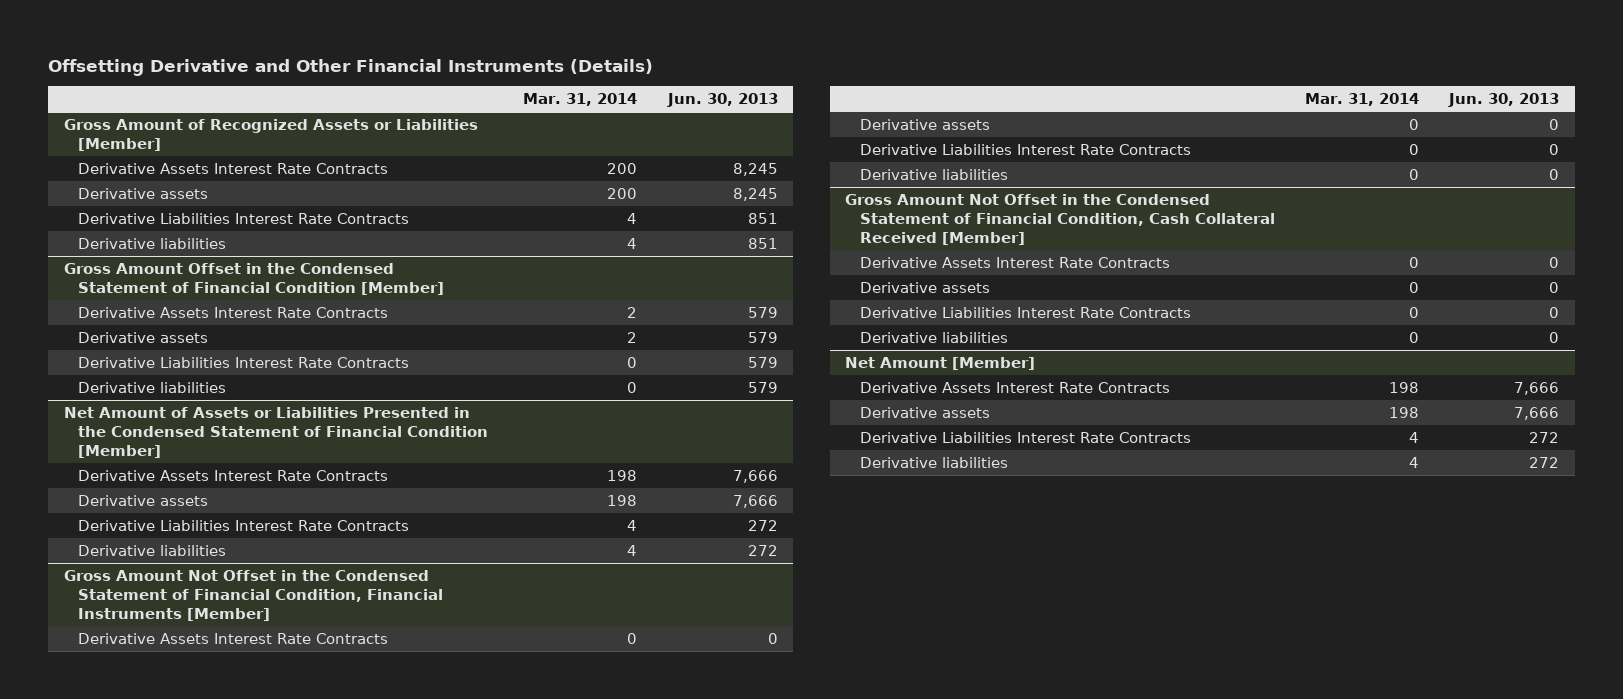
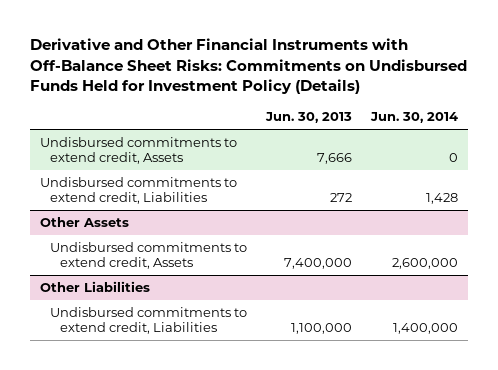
- Offsetting Derivative and Other Financial Instruments (Details)
+ Derivative and Other Financial Instruments with Off-Balance Sheet Risks: Commitments on Undisbursed Funds Held for Investment Policy (Details)
- | Mar. 31, 2014 | Jun. 30, 2013
+ | Jun. 30, 2013 | Jun. 30, 2014
- Gross Amount of Recognized Assets or Liabilities [Member]
- Derivative Assets Interest Rate Contracts | 200 | 8,245
- Derivative assets | 200 | 8,245
- Derivative Liabilities Interest Rate Contracts | 4 | 851
- Derivative liabilities | 4 | 851
- Gross Amount Offset in the Condensed Statement of Financial Condition [Member]
- Derivative Assets Interest Rate Contracts | 2 | 579
- Derivative assets | 2 | 579
- Derivative Liabilities Interest Rate Contracts | 0 | 579
- Derivative liabilities | 0 | 579
- Net Amount of Assets or Liabilities Presented in the Condensed Statement of Financial Condition [Member]
- Derivative Assets Interest Rate Contracts | 198 | 7,666
- Derivative assets | 198 | 7,666
- Derivative Liabilities Interest Rate Contracts | 4 | 272
- Derivative liabilities | 4 | 272
- Gross Amount Not Offset in the Condensed Statement of Financial Condition, Financial Instruments [Member]
- Derivative Assets Interest Rate Contracts | 0 | 0
- Derivative assets | 0 | 0
- Derivative Liabilities Interest Rate Contracts | 0 | 0
- Derivative liabilities | 0 | 0
- Gross Amount Not Offset in the Condensed Statement of Financial Condition, Cash Collateral Received [Member]
- Derivative Assets Interest Rate Contracts | 0 | 0
- Derivative assets | 0 | 0
- Derivative Liabilities Interest Rate Contracts | 0 | 0
- Derivative liabilities | 0 | 0
- Net Amount [Member]
- Derivative Assets Interest Rate Contracts | 198 | 7,666
- Derivative assets | 198 | 7,666
- Derivative Liabilities Interest Rate Contracts | 4 | 272
- Derivative liabilities | 4 | 272
+ Undisbursed commitments to extend credit, Assets | 7,666 | 0
+ Undisbursed commitments to extend credit, Liabilities | 272 | 1,428
+ Other Assets
+ Undisbursed commitments to extend credit, Assets | 7,400,000 | 2,600,000
+ Other Liabilities
+ Undisbursed commitments to extend credit, Liabilities | 1,100,000 | 1,400,000

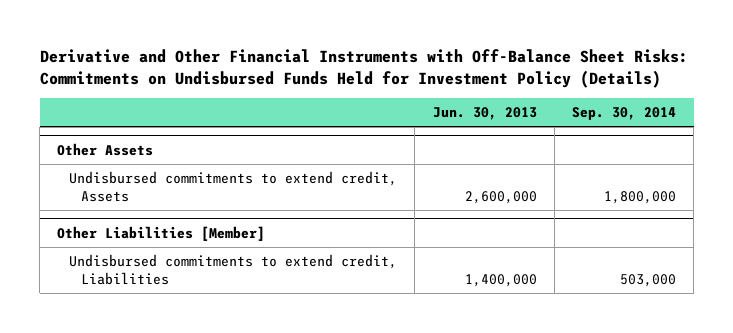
- | Jun. 30, 2013 | Jun. 30, 2014
+ | Jun. 30, 2013 | Sep. 30, 2014
- Undisbursed commitments to extend credit, Assets | 7,666 | 0
- Undisbursed commitments to extend credit, Liabilities | 272 | 1,428
@ Other Assets
- Undisbursed commitments to extend credit, Assets | 7,400,000 | 2,600,000
- Other Liabilities
- Undisbursed commitments to extend credit, Liabilities | 1,100,000 | 1,400,000
@ Other Assets
+ Undisbursed commitments to extend credit, Assets | 2,600,000 | 1,800,000
+ Other Liabilities [Member]
+ Undisbursed commitments to extend credit, Liabilities | 1,400,000 | 503,000

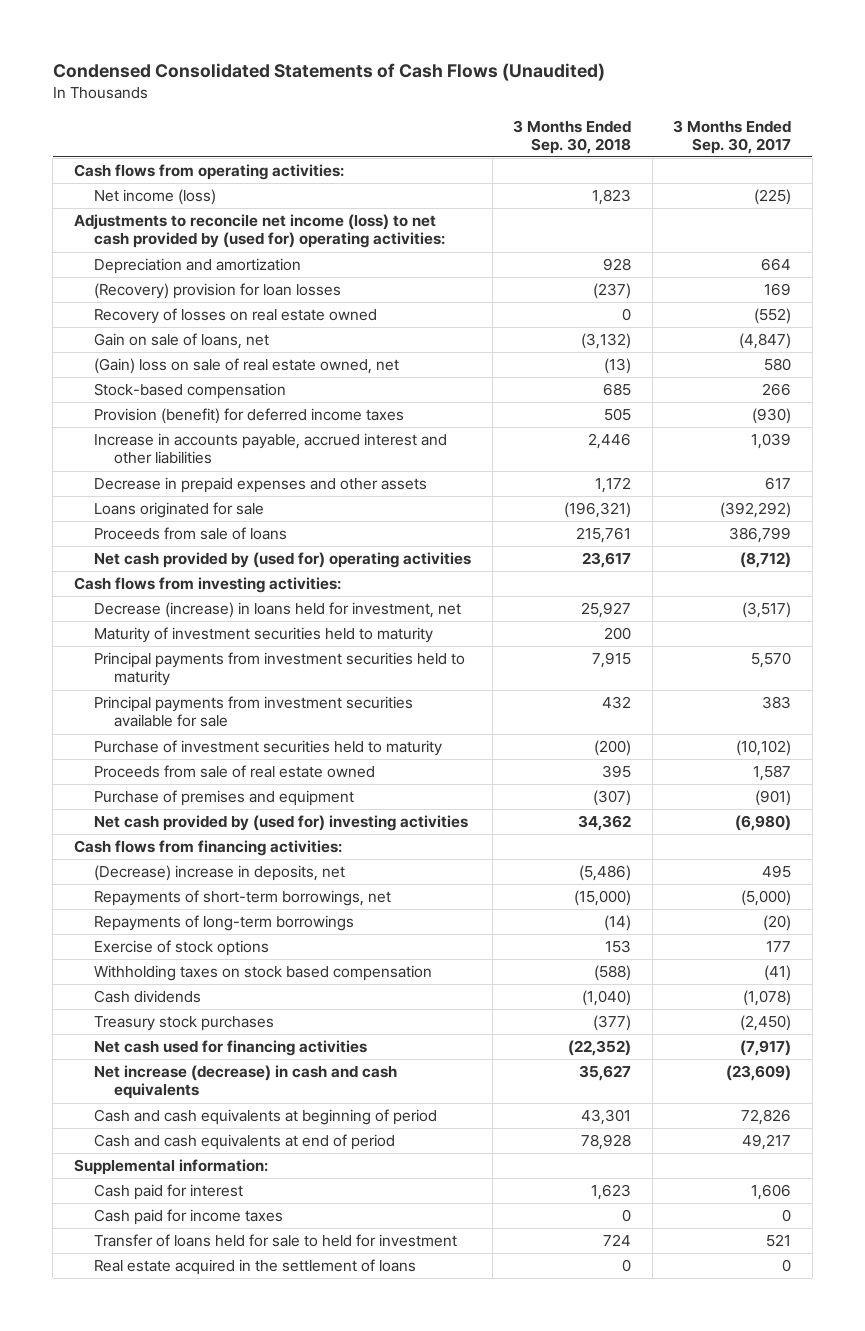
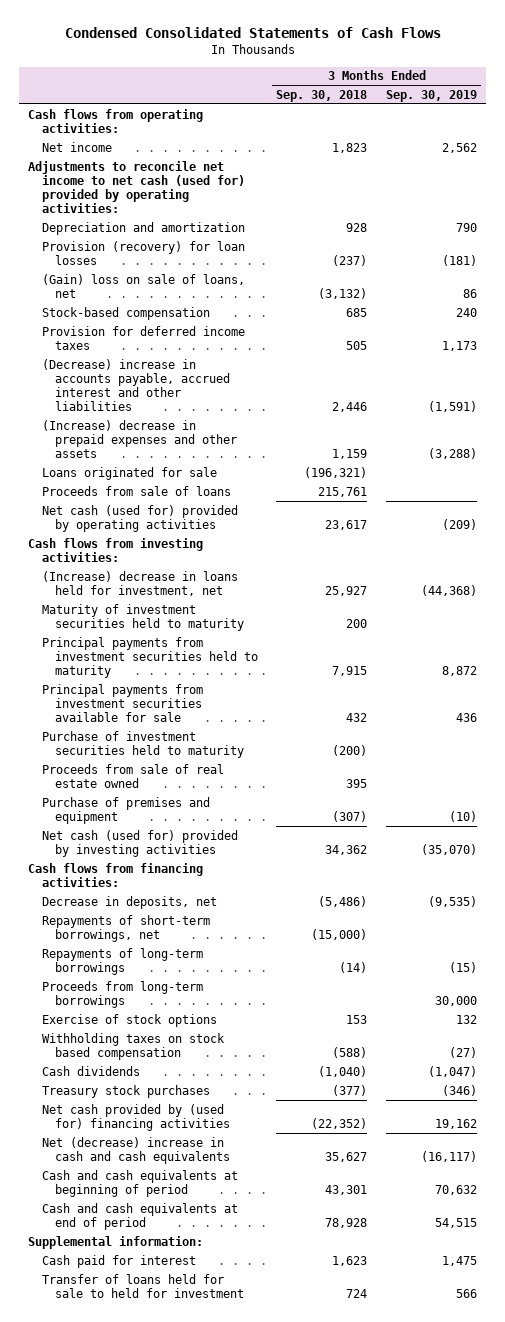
- Condensed Consolidated Statements of Cash Flows (Unaudited)
+ Condensed Consolidated Statements of Cash Flows
- | 3 Months Ended Sep. 30, 2018 | 3 Months Ended Sep. 30, 2017
+ | 3 Months Ended Sep. 30, 2018 | 3 Months Ended Sep. 30, 2019
- Net income (loss) | 1,823 | (225)
- Adjustments to reconcile net income (loss) to net cash provided by (used for) operating activities:
+ Net income | 1,823 | 2,562
+ Adjustments to reconcile net income to net cash (used for) provided by operating activities:
- (Recovery) provision for loan losses | (237) | 169
- Recovery of losses on real estate owned | 0 | (552)
- Gain on sale of loans, net | (3,132) | (4,847)
- (Gain) loss on sale of real estate owned, net | (13) | 580
+ Provision (recovery) for loan losses | (237) | (181)
+ (Gain) loss on sale of loans, net | (3,132) | 86
- Provision (benefit) for deferred income taxes | 505 | (930)
- Increase in accounts payable, accrued interest and other liabilities | 2,446 | 1,039
- Decrease in prepaid expenses and other assets | 1,172 | 617
+ Provision for deferred income taxes | 505 | 1,173
+ (Decrease) increase in accounts payable, accrued interest and other liabilities | 2,446 | (1,591)
+ (Increase) decrease in prepaid expenses and other assets | 1,159 | (3,288)
- Net cash provided by (used for) operating activities | 23,617 | (8,712)
+ Net cash (used for) provided by operating activities | 23,617 | (209)
- Decrease (increase) in loans held for investment, net | 25,927 | (3,517)
+ (Increase) decrease in loans held for investment, net | 25,927 | (44,368)
- Net cash provided by (used for) investing activities | 34,362 | (6,980)
+ Net cash (used for) provided by investing activities | 34,362 | (35,070)
- (Decrease) increase in deposits, net | (5,486) | 495
+ Decrease in deposits, net | (5,486) | (9,535)
+ Proceeds from long-term borrowings | | 30,000
- Net cash used for financing activities | (22,352) | (7,917)
- Net increase (decrease) in cash and cash equivalents | 35,627 | (23,609)
+ Net cash provided by (used for) financing activities | (22,352) | 19,162
+ Net (decrease) increase in cash and cash equivalents | 35,627 | (16,117)
- Cash paid for income taxes | 0 | 0
- Real estate acquired in the settlement of loans | 0 | 0

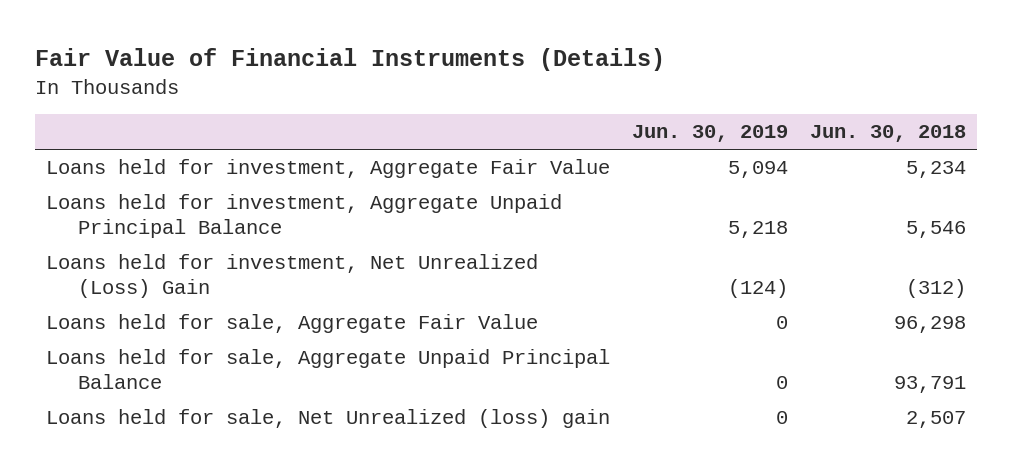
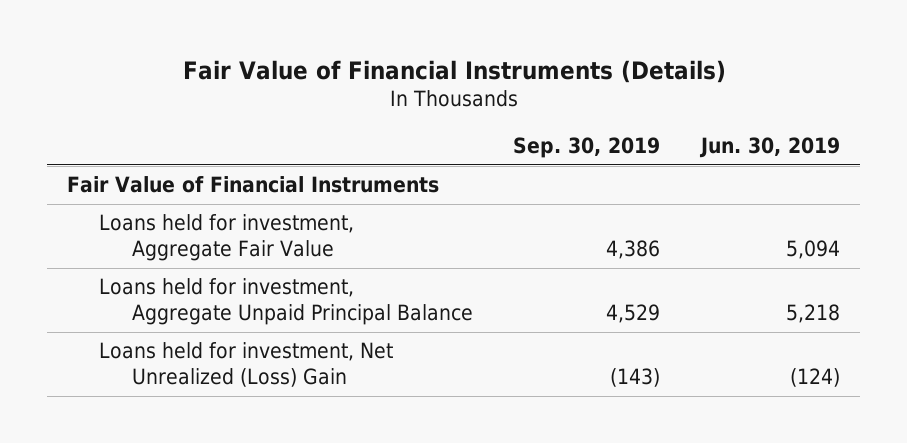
- | Jun. 30, 2019 | Jun. 30, 2018
+ | Sep. 30, 2019 | Jun. 30, 2019
+ Fair Value of Financial Instruments
- Loans held for sale, Aggregate Fair Value | 0 | 96,298
- Loans held for sale, Aggregate Unpaid Principal Balance | 0 | 93,791
- Loans held for sale, Net Unrealized (loss) gain | 0 | 2,507

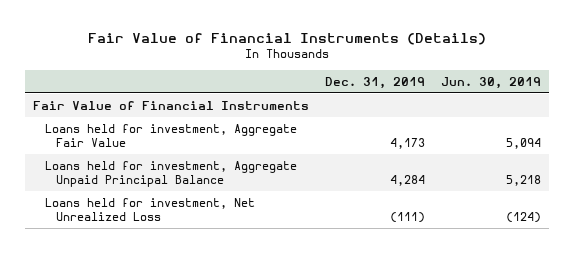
- | Sep. 30, 2019 | Jun. 30, 2019
+ | Dec. 31, 2019 | Jun. 30, 2019
- Loans held for investment, Net Unrealized (Loss) Gain | (143) | (124)
+ Loans held for investment, Net Unrealized Loss | (111) | (124)

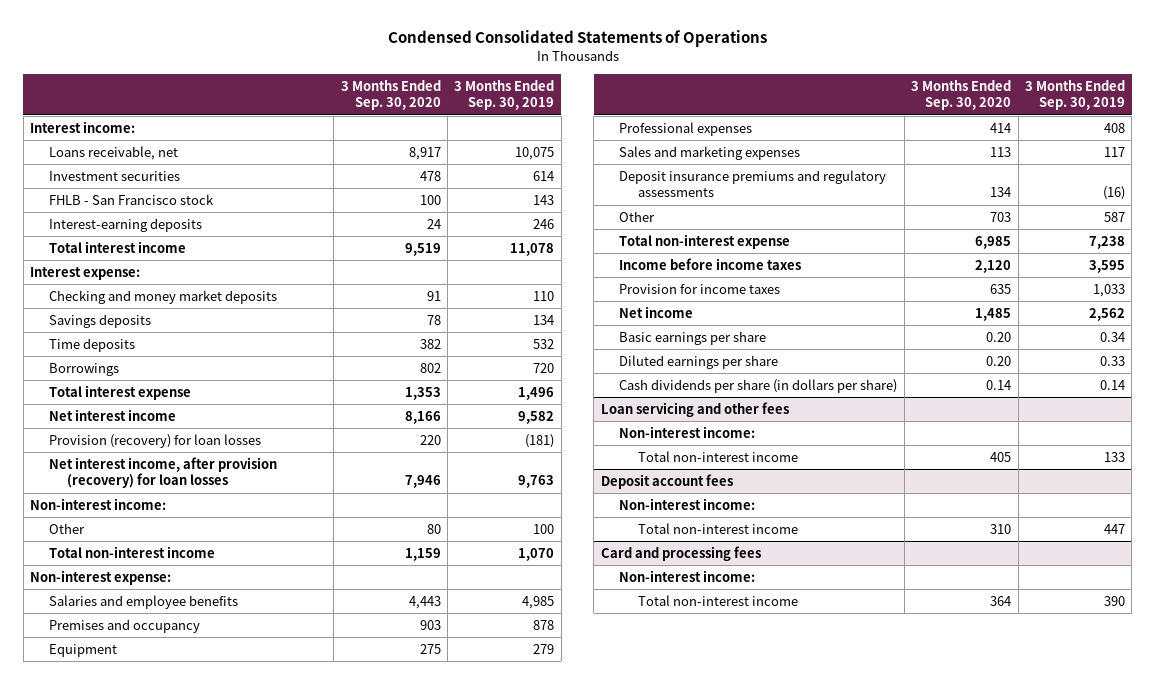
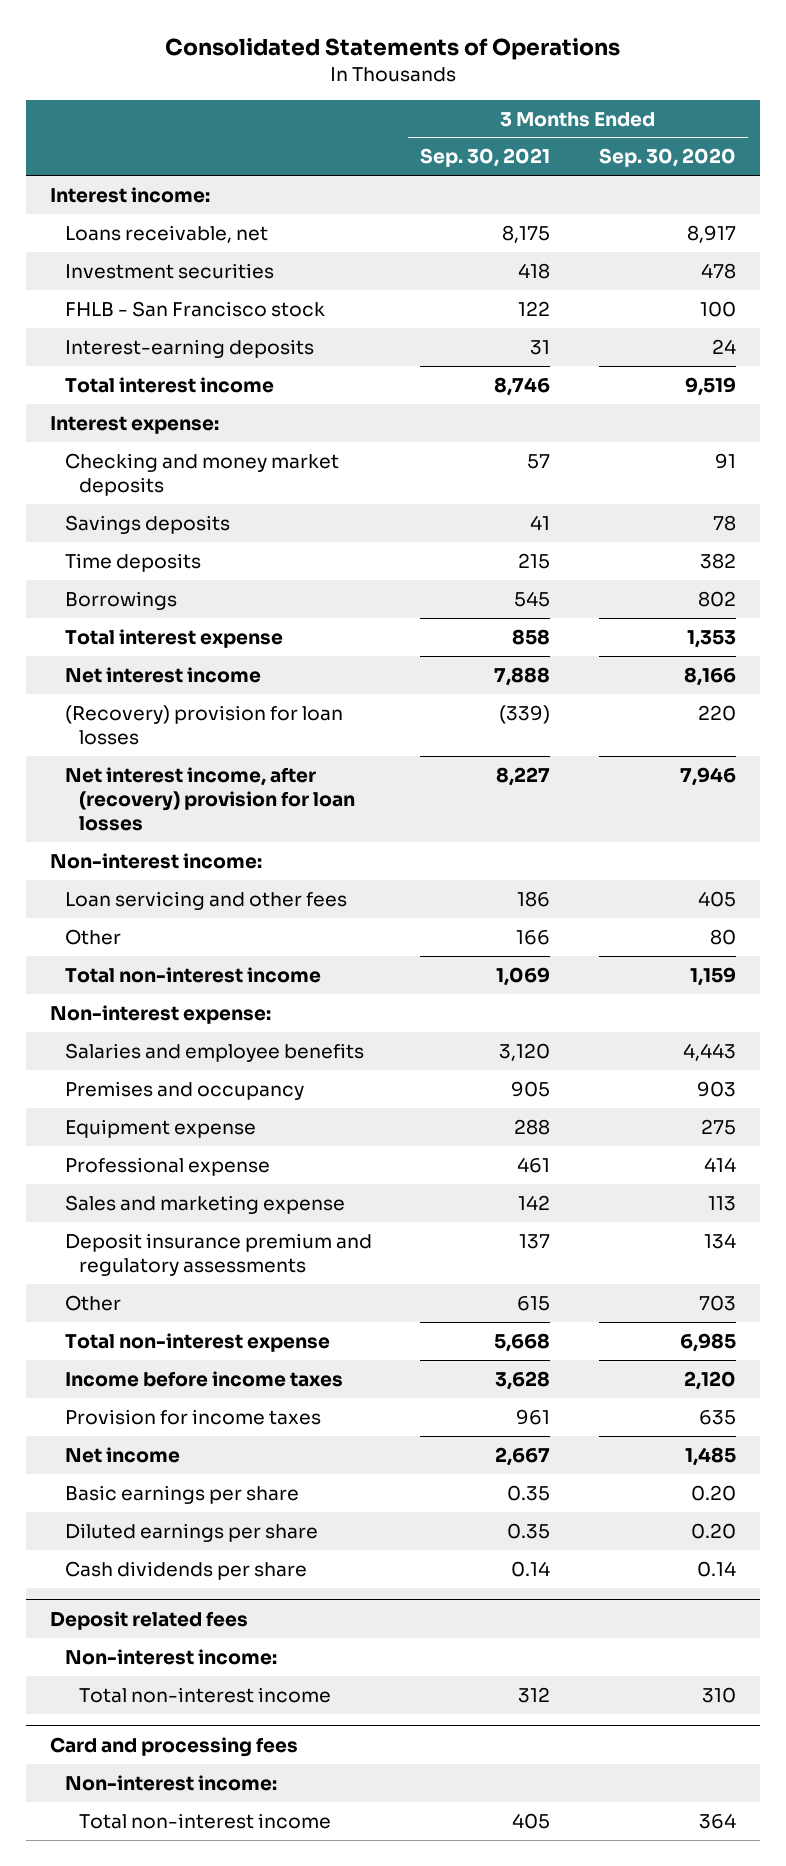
- Condensed Consolidated Statements of Operations
+ Consolidated Statements of Operations
- | 3 Months Ended Sep. 30, 2020 | 3 Months Ended Sep. 30, 2019
+ | 3 Months Ended Sep. 30, 2021 | 3 Months Ended Sep. 30, 2020
- Provision (recovery) for loan losses | 220 | (181)
- Net interest income, after provision (recovery) for loan losses | 7,946 | 9,763
+ (Recovery) provision for loan losses | (339) | 220
+ Net interest income, after (recovery) provision for loan losses | 8,227 | 7,946
+ Loan servicing and other fees | 186 | 405
- Equipment | 275 | 279
- Professional expenses | 414 | 408
- Sales and marketing expenses | 113 | 117
- Deposit insurance premiums and regulatory assessments | 134 | (16)
+ Equipment expense | 288 | 275
+ Professional expense | 461 | 414
+ Sales and marketing expense | 142 | 113
+ Deposit insurance premium and regulatory assessments | 137 | 134
- Cash dividends per share (in dollars per share) | 0.14 | 0.14
- Loan servicing and other fees
- Non-interest income:
- Total non-interest income | 405 | 133
- Deposit account fees
+ Cash dividends per share | 0.14 | 0.14
+ Deposit related fees

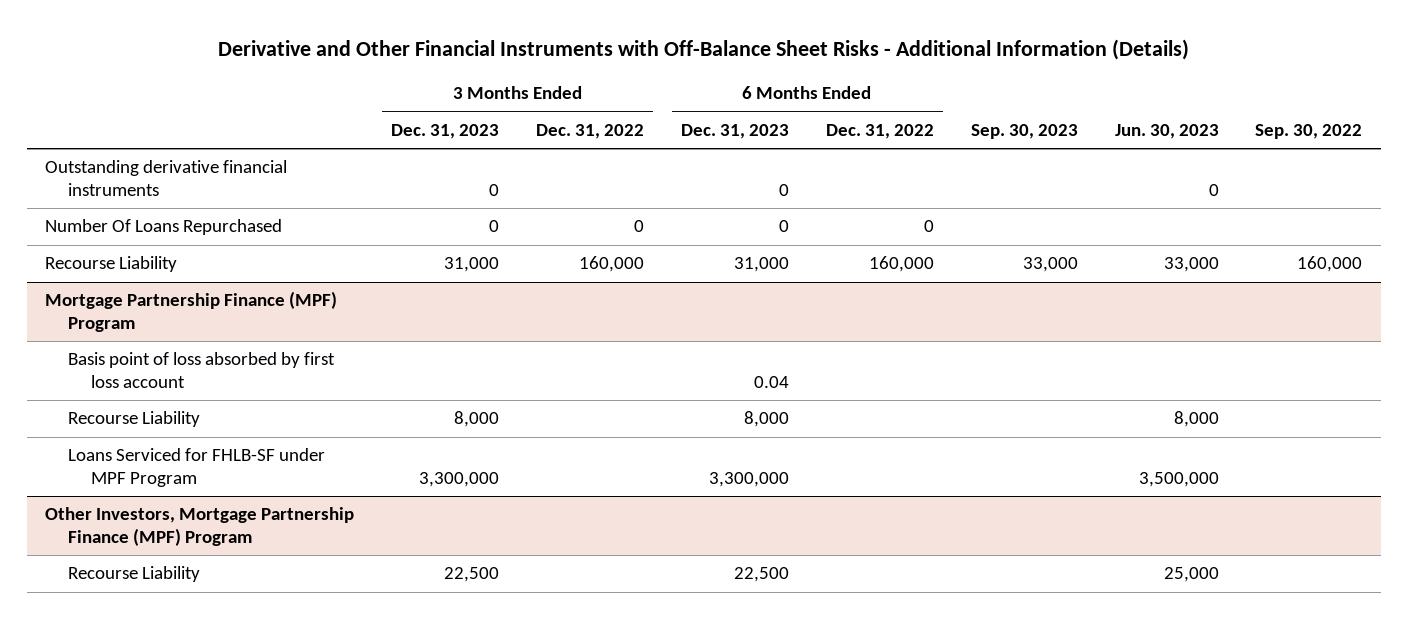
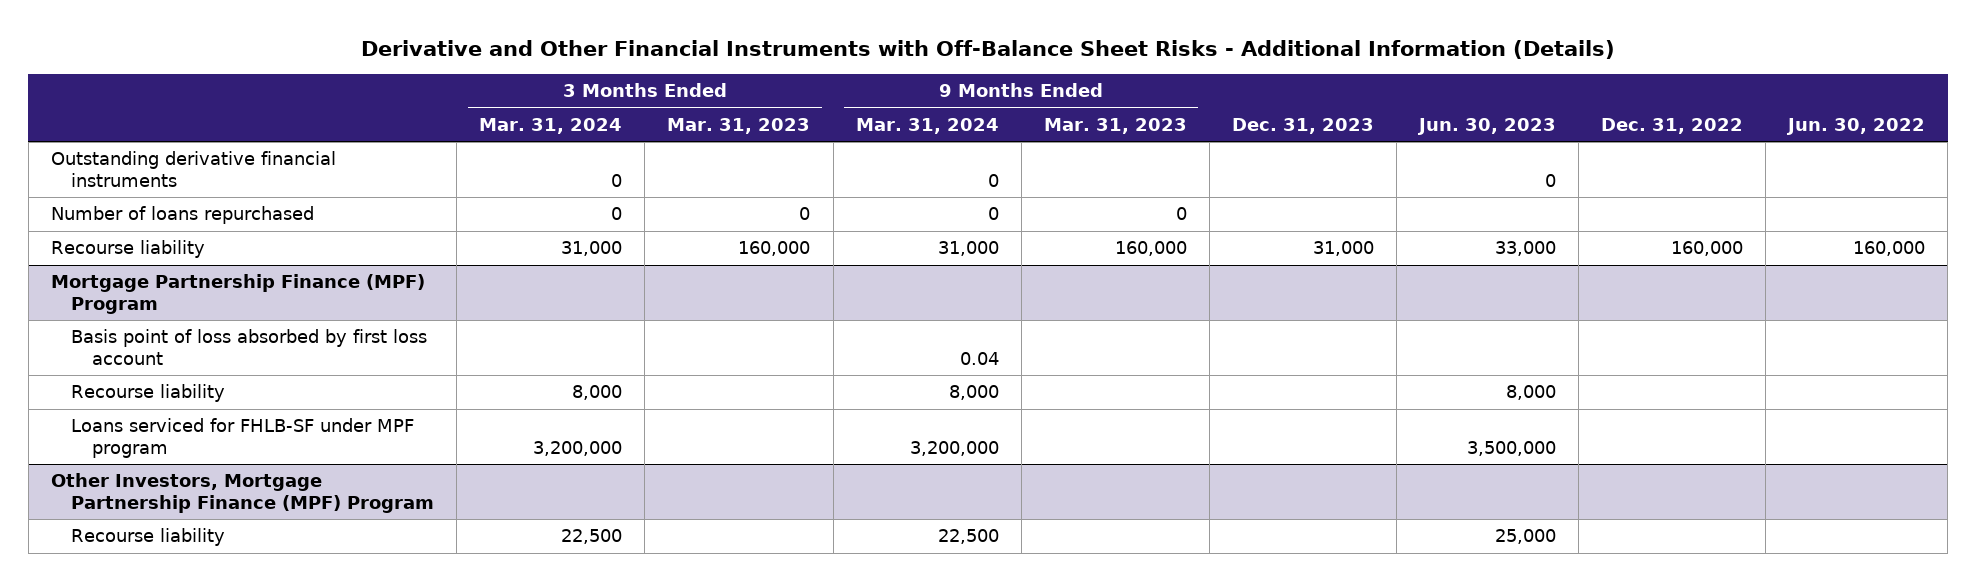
- | 3 Months Ended Dec. 31, 2023 | 3 Months Ended Dec. 31, 2022 | 6 Months Ended Dec. 31, 2023 | 6 Months Ended Dec. 31, 2022 | Sep. 30, 2023 | Jun. 30, 2023 | Sep. 30, 2022
+ | 3 Months Ended Mar. 31, 2024 | 3 Months Ended Mar. 31, 2023 | 9 Months Ended Mar. 31, 2024 | 9 Months Ended Mar. 31, 2023 | Dec. 31, 2023 | Jun. 30, 2023 | Dec. 31, 2022 | Jun. 30, 2022
- Number Of Loans Repurchased | 0 | 0 | 0 | 0 | | |
- Recourse Liability | 31,000 | 160,000 | 31,000 | 160,000 | 33,000 | 33,000 | 160,000
+ Number of loans repurchased | 0 | 0 | 0 | 0 | | | |
+ Recourse liability | 31,000 | 160,000 | 31,000 | 160,000 | 31,000 | 33,000 | 160,000 | 160,000
@ Mortgage Partnership Finance (MPF) Program
- Recourse Liability | 8,000 | | 8,000 | | | 8,000 |
- Loans Serviced for FHLB-SF under MPF Program | 3,300,000 | | 3,300,000 | | | 3,500,000 |
+ Recourse liability | 8,000 | | 8,000 | | | 8,000 | |
+ Loans serviced for FHLB-SF under MPF program | 3,200,000 | | 3,200,000 | | | 3,500,000 | |
@ Other Investors, Mortgage Partnership Finance (MPF) Program
- Recourse Liability | 22,500 | | 22,500 | | | 25,000 |
+ Recourse liability | 22,500 | | 22,500 | | | 25,000 | |

